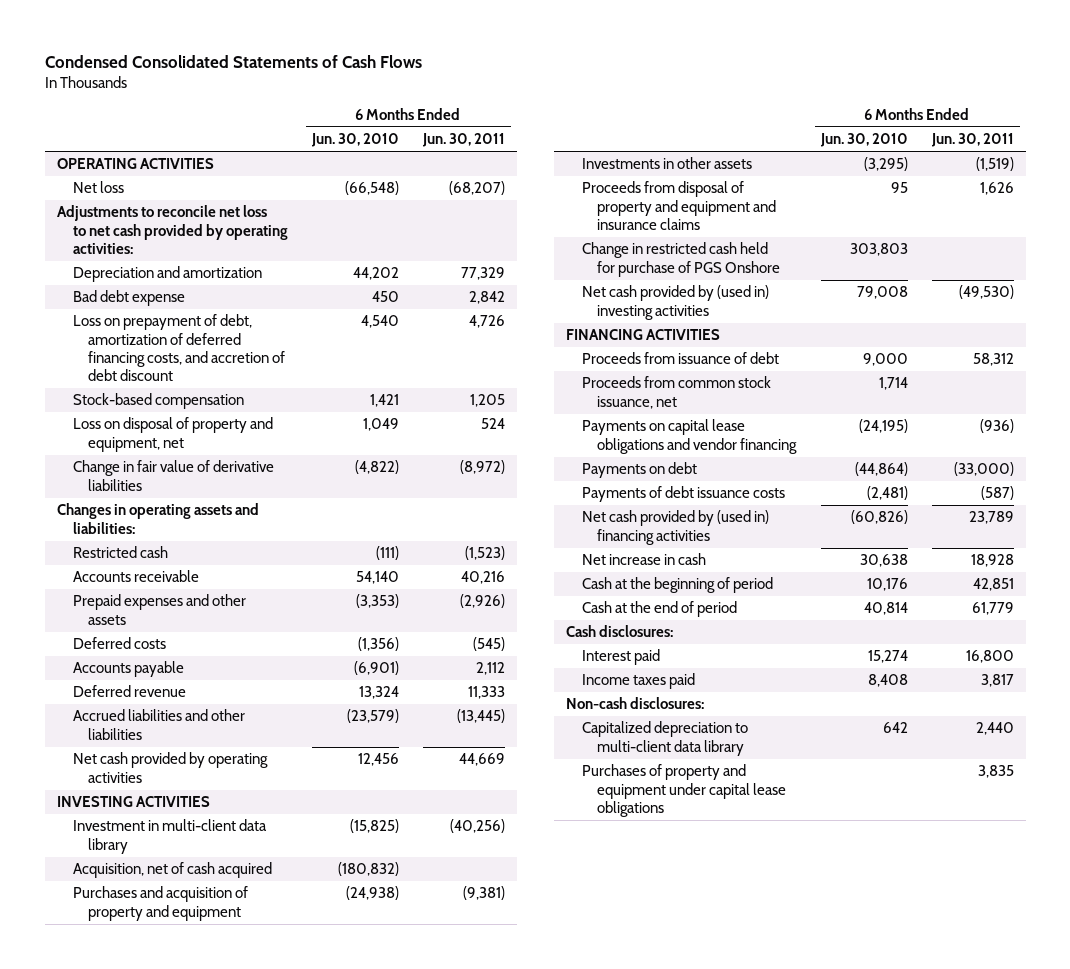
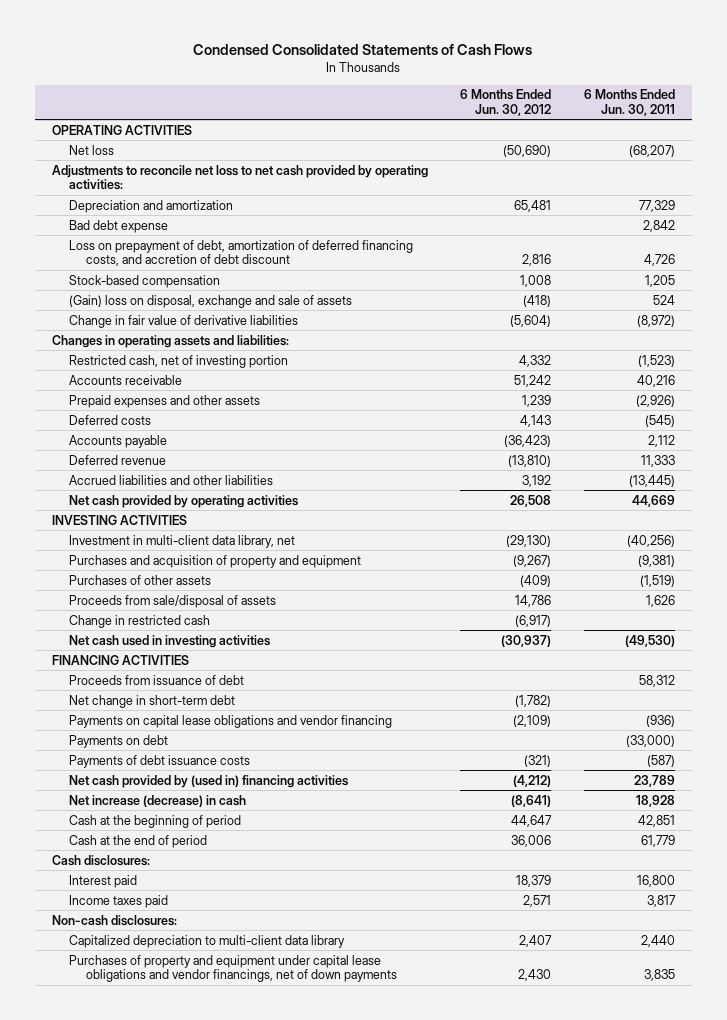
- | 6 Months Ended Jun. 30, 2010 | 6 Months Ended Jun. 30, 2011
+ | 6 Months Ended Jun. 30, 2012 | 6 Months Ended Jun. 30, 2011
- Loss on disposal of property and equipment, net | 1,049 | 524
+ (Gain) loss on disposal, exchange and sale of assets | (418) | 524
- Restricted cash | (111) | (1,523)
+ Restricted cash, net of investing portion | 4,332 | (1,523)
- Investment in multi-client data library | (15,825) | (40,256)
- Acquisition, net of cash acquired | (180,832) |
+ Investment in multi-client data library, net | (29,130) | (40,256)
- Investments in other assets | (3,295) | (1,519)
- Proceeds from disposal of property and equipment and insurance claims | 95 | 1,626
- Change in restricted cash held for purchase of PGS Onshore | 303,803 |
- Net cash provided by (used in) investing activities | 79,008 | (49,530)
+ Purchases of other assets | (409) | (1,519)
+ Proceeds from sale/disposal of assets | 14,786 | 1,626
+ Change in restricted cash | (6,917) |
+ Net cash used in investing activities | (30,937) | (49,530)
- Proceeds from common stock issuance, net | 1,714 |
+ Net change in short-term debt | (1,782) |
- Net increase in cash | 30,638 | 18,928
+ Net increase (decrease) in cash | (8,641) | 18,928
- Purchases of property and equipment under capital lease obligations | | 3,835
+ Purchases of property and equipment under capital lease obligations and vendor financings, net of down payments | 2,430 | 3,835

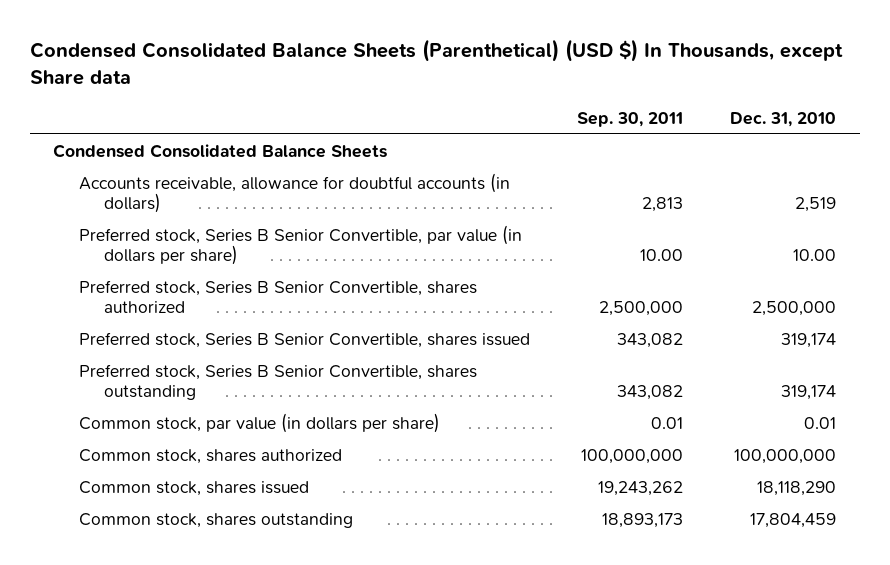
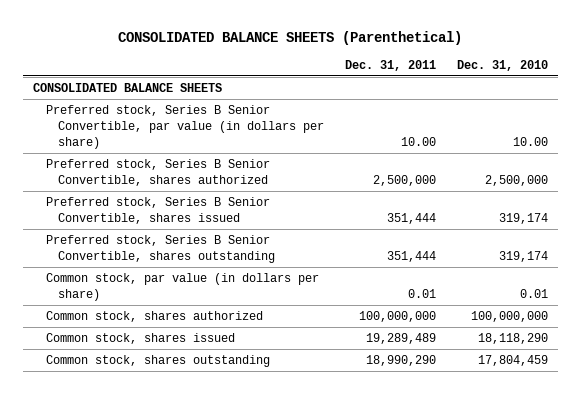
- Condensed Consolidated Balance Sheets (Parenthetical) (USD $) In Thousands, except Share data
+ CONSOLIDATED BALANCE SHEETS (Parenthetical)
- | Sep. 30, 2011 | Dec. 31, 2010
+ | Dec. 31, 2011 | Dec. 31, 2010
- Condensed Consolidated Balance Sheets
- Accounts receivable, allowance for doubtful accounts (in dollars) | 2,813 | 2,519
+ CONSOLIDATED BALANCE SHEETS

